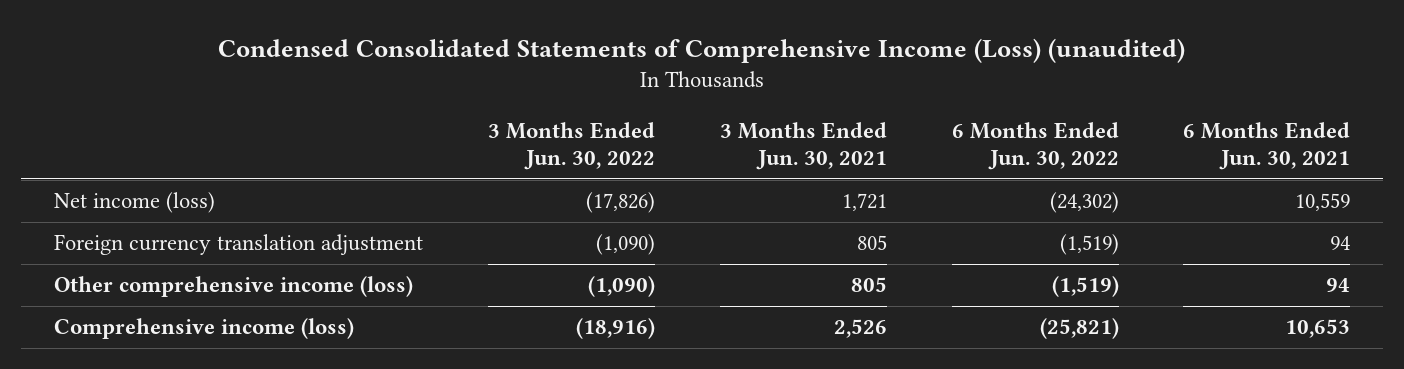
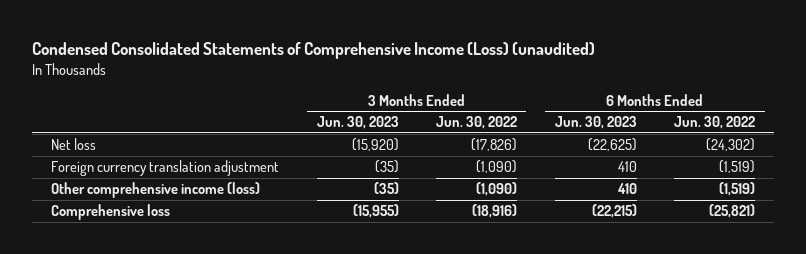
- | 3 Months Ended Jun. 30, 2022 | 3 Months Ended Jun. 30, 2021 | 6 Months Ended Jun. 30, 2022 | 6 Months Ended Jun. 30, 2021
+ | 3 Months Ended Jun. 30, 2023 | 3 Months Ended Jun. 30, 2022 | 6 Months Ended Jun. 30, 2023 | 6 Months Ended Jun. 30, 2022
- Net income (loss) | (17,826) | 1,721 | (24,302) | 10,559
+ Net loss | (15,920) | (17,826) | (22,625) | (24,302)
- Comprehensive income (loss) | (18,916) | 2,526 | (25,821) | 10,653
+ Comprehensive loss | (15,955) | (18,916) | (22,215) | (25,821)

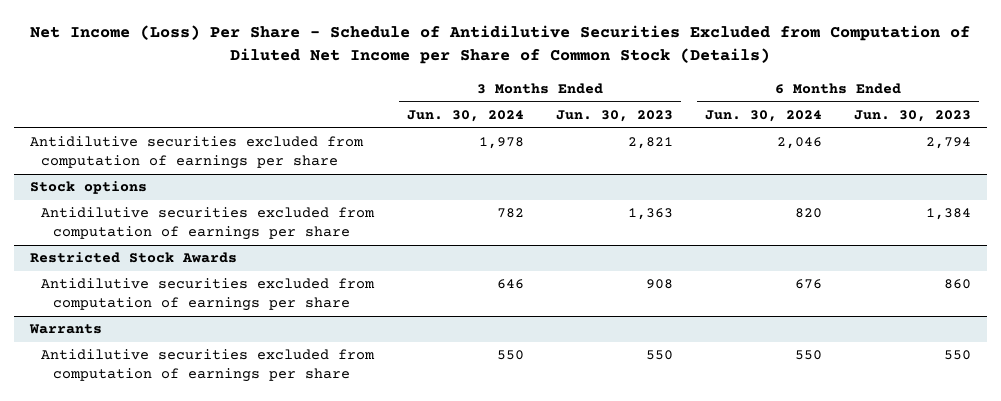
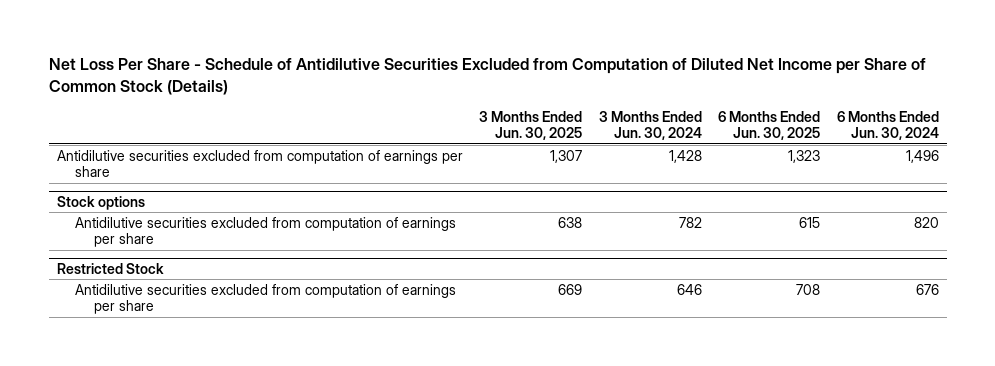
- Net Income (Loss) Per Share - Schedule of Antidilutive Securities Excluded from Computation of Diluted Net Income per Share of Common Stock (Details)
+ Net Loss Per Share - Schedule of Antidilutive Securities Excluded from Computation of Diluted Net Income per Share of Common Stock (Details)
- | 3 Months Ended Jun. 30, 2024 | 3 Months Ended Jun. 30, 2023 | 6 Months Ended Jun. 30, 2024 | 6 Months Ended Jun. 30, 2023
+ | 3 Months Ended Jun. 30, 2025 | 3 Months Ended Jun. 30, 2024 | 6 Months Ended Jun. 30, 2025 | 6 Months Ended Jun. 30, 2024
- Antidilutive securities excluded from computation of earnings per share | 1,978 | 2,821 | 2,046 | 2,794
+ Antidilutive securities excluded from computation of earnings per share | 1,307 | 1,428 | 1,323 | 1,496
- Restricted Stock Awards
+ Restricted Stock
- Warrants
- Antidilutive securities excluded from computation of earnings per share | 550 | 550 | 550 | 550

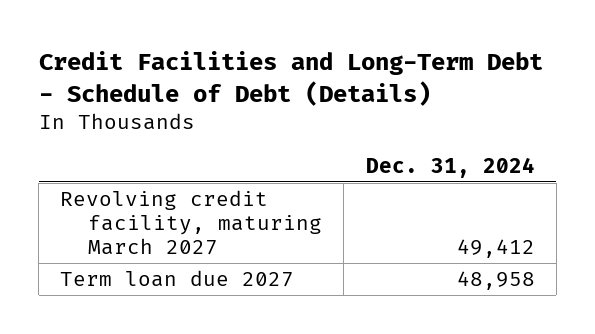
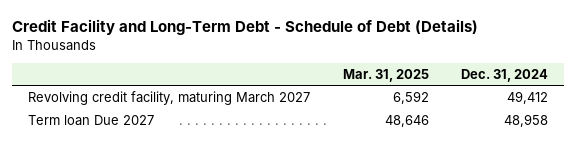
- Credit Facilities and Long-Term Debt - Schedule of Debt (Details)
+ Credit Facility and Long-Term Debt - Schedule of Debt (Details)
- | Dec. 31, 2024
+ | Mar. 31, 2025 | Dec. 31, 2024
- Term loan due 2027 | 48,958
+ Term loan Due 2027 | 48,646 | 48,958

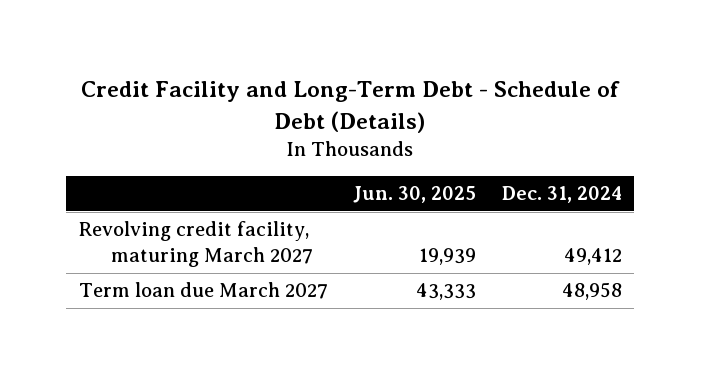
- | Mar. 31, 2025 | Dec. 31, 2024
+ | Jun. 30, 2025 | Dec. 31, 2024
- Term loan Due 2027 | 48,646 | 48,958
+ Term loan due March 2027 | 43,333 | 48,958

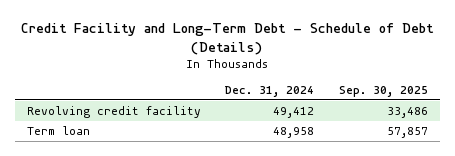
- | Jun. 30, 2025 | Dec. 31, 2024
+ | Dec. 31, 2024 | Sep. 30, 2025
- Revolving credit facility, maturing March 2027 | 19,939 | 49,412
- Term loan due March 2027 | 43,333 | 48,958
+ Revolving credit facility | 49,412 | 33,486
+ Term loan | 48,958 | 57,857

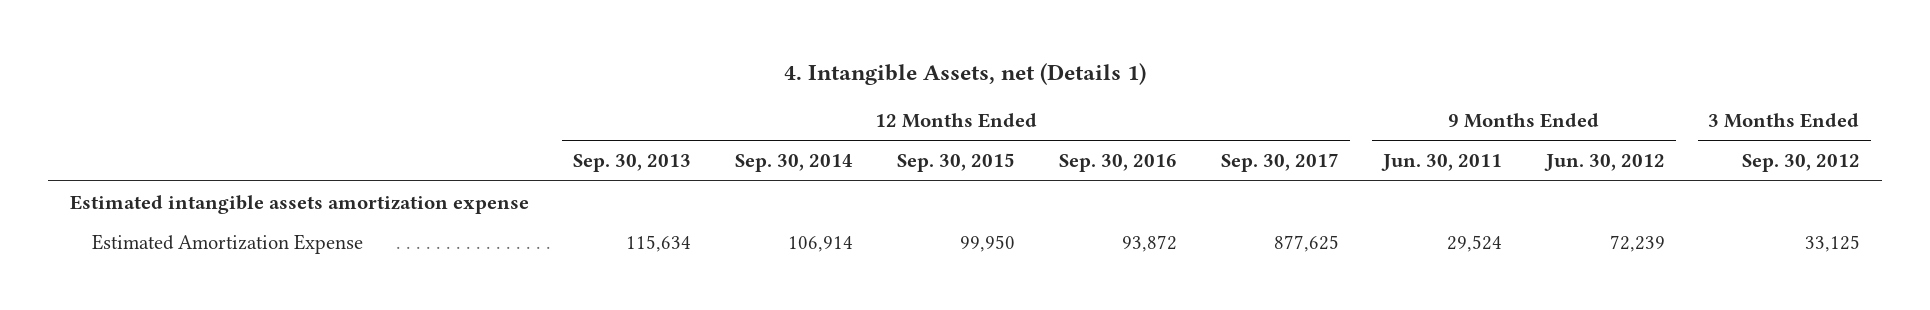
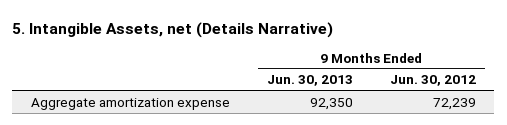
- 4. Intangible Assets, net (Details 1)
+ 5. Intangible Assets, net (Details Narrative)
- | 12 Months Ended Sep. 30, 2013 | 12 Months Ended Sep. 30, 2014 | 12 Months Ended Sep. 30, 2015 | 12 Months Ended Sep. 30, 2016 | 12 Months Ended Sep. 30, 2017 | 9 Months Ended Jun. 30, 2011 | 9 Months Ended Jun. 30, 2012 | 3 Months Ended Sep. 30, 2012
+ | 9 Months Ended Jun. 30, 2013 | 9 Months Ended Jun. 30, 2012
- Estimated intangible assets amortization expense
- Estimated Amortization Expense | 115,634 | 106,914 | 99,950 | 93,872 | 877,625 | 29,524 | 72,239 | 33,125
+ Aggregate amortization expense | 92,350 | 72,239

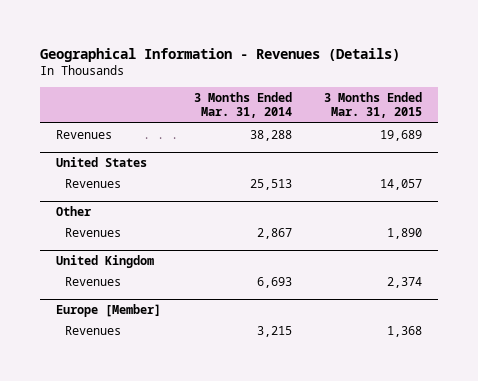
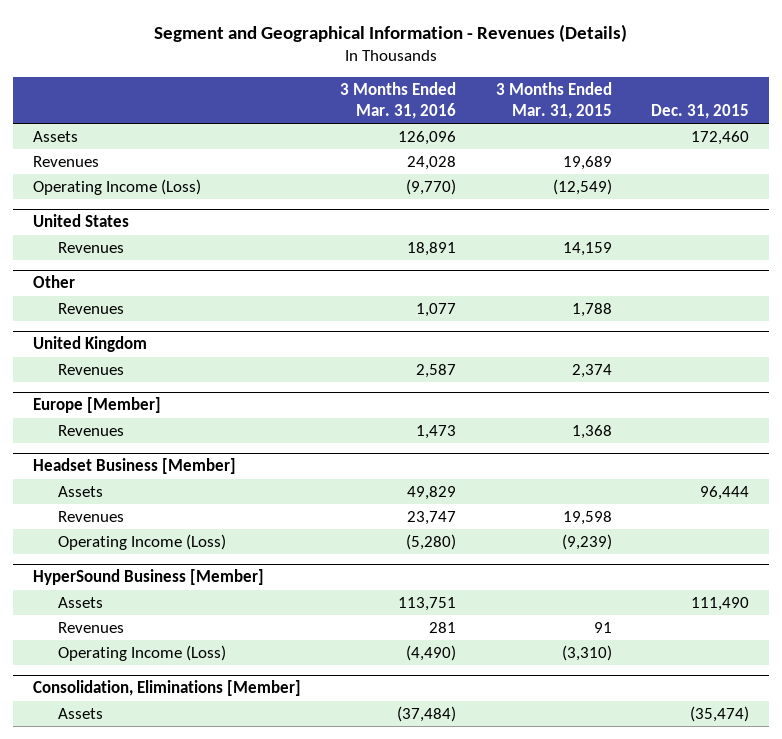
- Geographical Information - Revenues (Details)
+ Segment and Geographical Information - Revenues (Details)
- | 3 Months Ended Mar. 31, 2014 | 3 Months Ended Mar. 31, 2015
+ | 3 Months Ended Mar. 31, 2016 | 3 Months Ended Mar. 31, 2015 | Dec. 31, 2015
+ Assets | 126,096 | | 172,460
+ Operating Income (Loss) | (9,770) | (12,549) |
@ United States
- Revenues | 25,513 | 14,057
+ Revenues | 18,891 | 14,159 |
@ Other
- Revenues | 2,867 | 1,890
+ Revenues | 1,077 | 1,788 |
+ Headset Business [Member]
+ Assets | 49,829 | | 96,444
+ Revenues | 23,747 | 19,598 |
+ Operating Income (Loss) | (5,280) | (9,239) |
+ HyperSound Business [Member]
+ Assets | 113,751 | | 111,490
+ Revenues | 281 | 91 |
+ Operating Income (Loss) | (4,490) | (3,310) |
+ Consolidation, Eliminations [Member]
+ Assets | (37,484) | | (35,474)

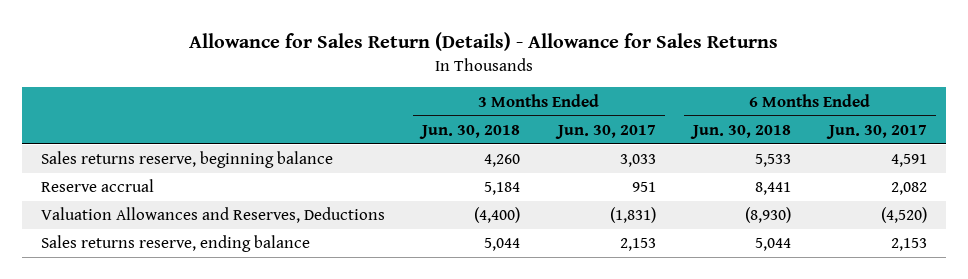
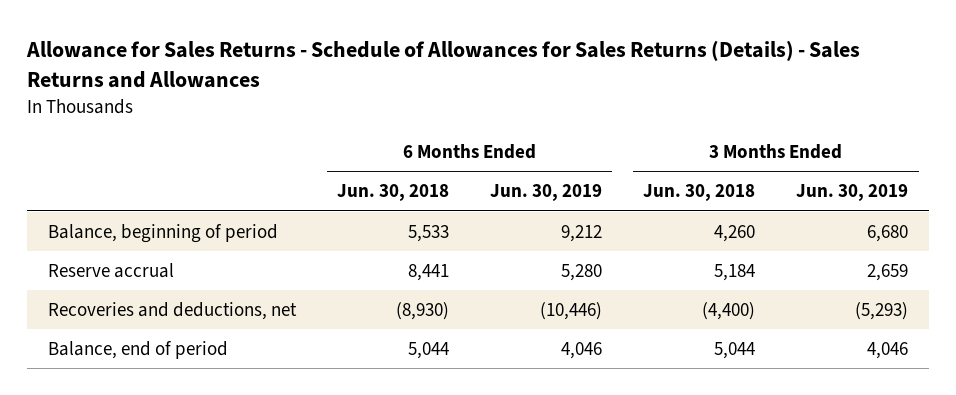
- Allowance for Sales Return (Details) - Allowance for Sales Returns
+ Allowance for Sales Returns - Schedule of Allowances for Sales Returns (Details) - Sales Returns and Allowances
- | 3 Months Ended Jun. 30, 2018 | 3 Months Ended Jun. 30, 2017 | 6 Months Ended Jun. 30, 2018 | 6 Months Ended Jun. 30, 2017
+ | 6 Months Ended Jun. 30, 2018 | 6 Months Ended Jun. 30, 2019 | 3 Months Ended Jun. 30, 2018 | 3 Months Ended Jun. 30, 2019
- Sales returns reserve, beginning balance | 4,260 | 3,033 | 5,533 | 4,591
+ Balance, beginning of period | 5,533 | 9,212 | 4,260 | 6,680
- Valuation Allowances and Reserves, Deductions | (4,400) | (1,831) | (8,930) | (4,520)
- Sales returns reserve, ending balance | 5,044 | 2,153 | 5,044 | 2,153
+ Recoveries and deductions, net | (8,930) | (10,446) | (4,400) | (5,293)
+ Balance, end of period | 5,044 | 4,046 | 5,044 | 4,046

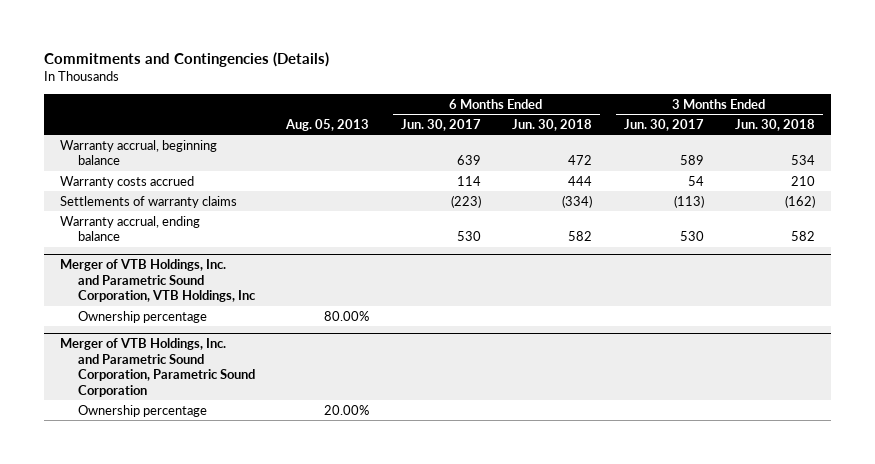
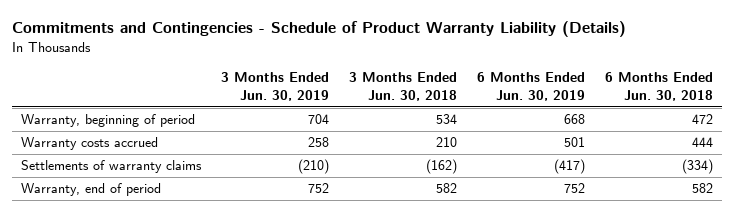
- Commitments and Contingencies (Details)
+ Commitments and Contingencies - Schedule of Product Warranty Liability (Details)
- | Aug. 05, 2013 | 6 Months Ended Jun. 30, 2017 | 6 Months Ended Jun. 30, 2018 | 3 Months Ended Jun. 30, 2017 | 3 Months Ended Jun. 30, 2018
+ | 3 Months Ended Jun. 30, 2019 | 3 Months Ended Jun. 30, 2018 | 6 Months Ended Jun. 30, 2019 | 6 Months Ended Jun. 30, 2018
- Warranty accrual, beginning balance | | 639 | 472 | 589 | 534
+ Warranty, beginning of period | 704 | 534 | 668 | 472
- Warranty accrual, ending balance | | 530 | 582 | 530 | 582
- Merger of VTB Holdings, Inc. and Parametric Sound Corporation, VTB Holdings, Inc
- Ownership percentage | 80.00% | | | |
- Merger of VTB Holdings, Inc. and Parametric Sound Corporation, Parametric Sound Corporation
- Ownership percentage | 20.00% | | | |
+ Warranty, end of period | 752 | 582 | 752 | 582

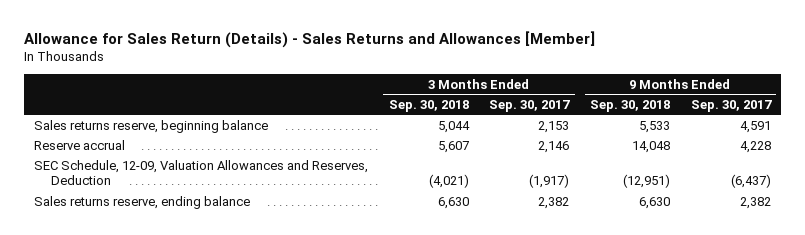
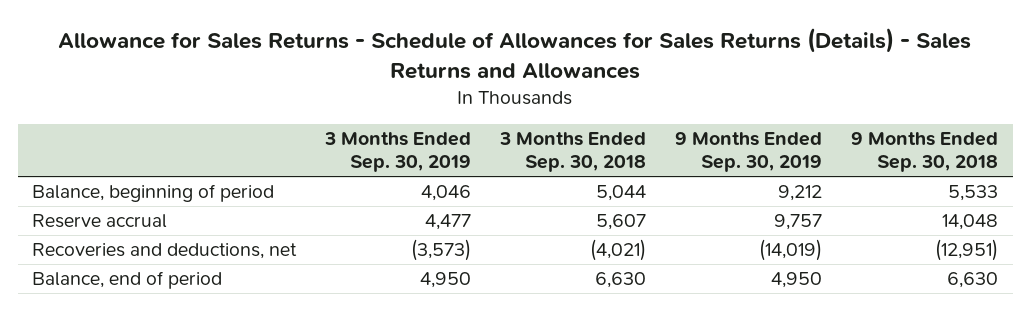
- Allowance for Sales Return (Details) - Sales Returns and Allowances [Member]
+ Allowance for Sales Returns - Schedule of Allowances for Sales Returns (Details) - Sales Returns and Allowances
- | 3 Months Ended Sep. 30, 2018 | 3 Months Ended Sep. 30, 2017 | 9 Months Ended Sep. 30, 2018 | 9 Months Ended Sep. 30, 2017
+ | 3 Months Ended Sep. 30, 2019 | 3 Months Ended Sep. 30, 2018 | 9 Months Ended Sep. 30, 2019 | 9 Months Ended Sep. 30, 2018
- Sales returns reserve, beginning balance | 5,044 | 2,153 | 5,533 | 4,591
+ Balance, beginning of period | 4,046 | 5,044 | 9,212 | 5,533
- SEC Schedule, 12-09, Valuation Allowances and Reserves, Deduction | (4,021) | (1,917) | (12,951) | (6,437)
- Sales returns reserve, ending balance | 6,630 | 2,382 | 6,630 | 2,382
+ Recoveries and deductions, net | (3,573) | (4,021) | (14,019) | (12,951)
+ Balance, end of period | 4,950 | 6,630 | 4,950 | 6,630

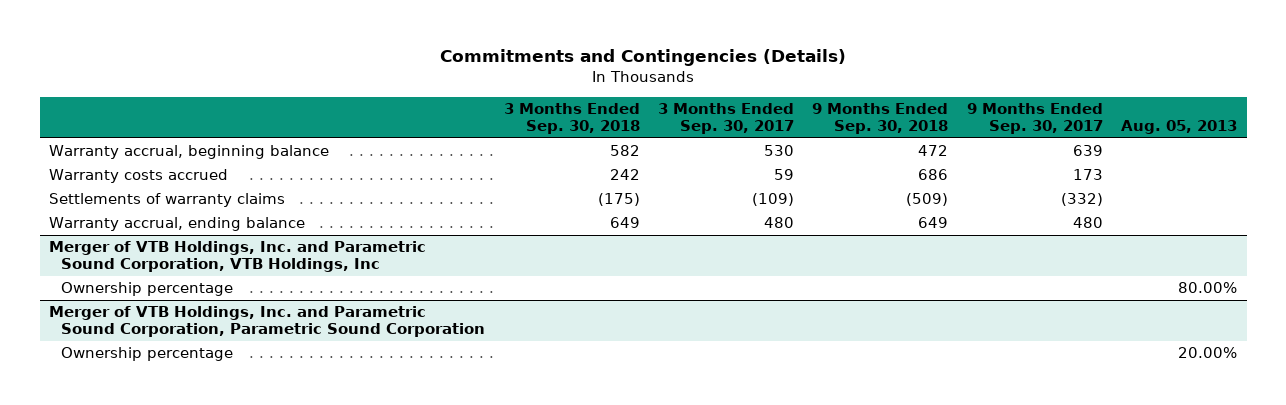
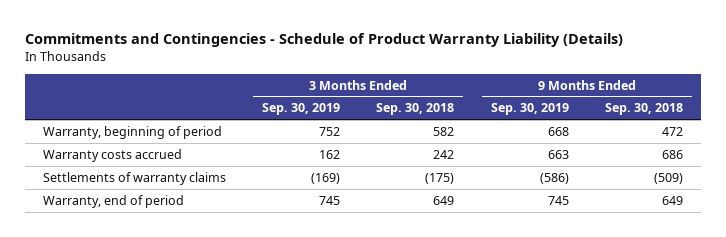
- Commitments and Contingencies (Details)
+ Commitments and Contingencies - Schedule of Product Warranty Liability (Details)
- | 3 Months Ended Sep. 30, 2018 | 3 Months Ended Sep. 30, 2017 | 9 Months Ended Sep. 30, 2018 | 9 Months Ended Sep. 30, 2017 | Aug. 05, 2013
+ | 3 Months Ended Sep. 30, 2019 | 3 Months Ended Sep. 30, 2018 | 9 Months Ended Sep. 30, 2019 | 9 Months Ended Sep. 30, 2018
- Warranty accrual, beginning balance | 582 | 530 | 472 | 639 |
+ Warranty, beginning of period | 752 | 582 | 668 | 472
- Warranty accrual, ending balance | 649 | 480 | 649 | 480 |
- Merger of VTB Holdings, Inc. and Parametric Sound Corporation, VTB Holdings, Inc
- Ownership percentage | | | | | 80.00%
- Merger of VTB Holdings, Inc. and Parametric Sound Corporation, Parametric Sound Corporation
- Ownership percentage | | | | | 20.00%
+ Warranty, end of period | 745 | 649 | 745 | 649

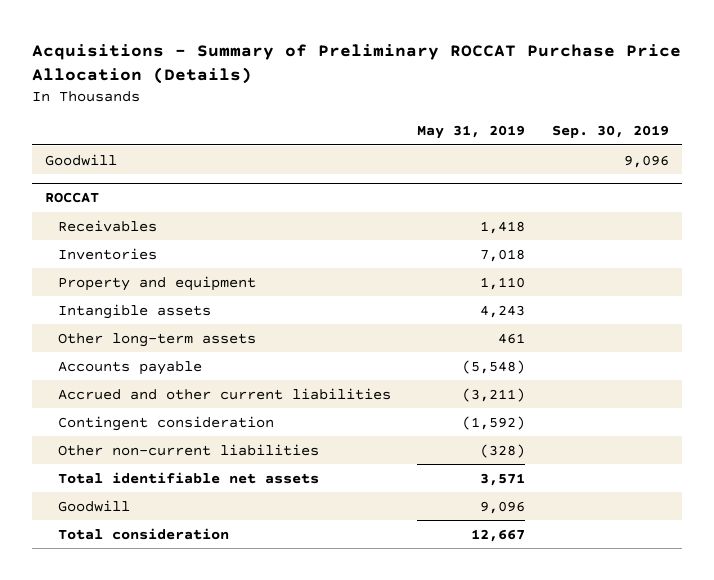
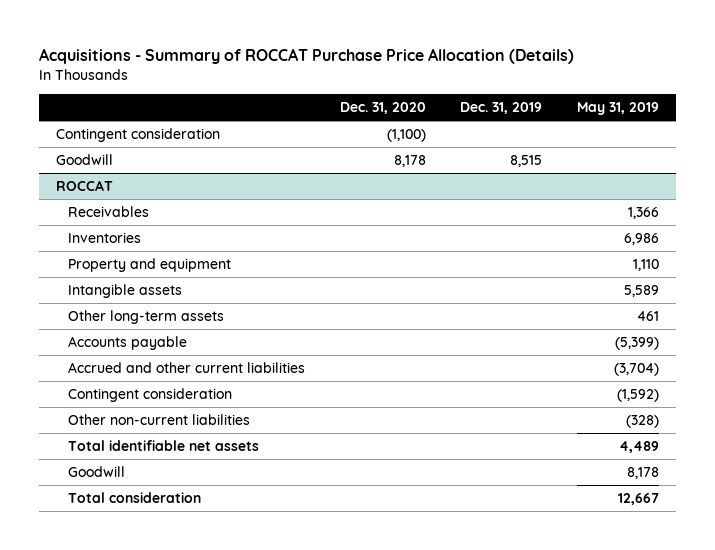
- Acquisitions - Summary of Preliminary ROCCAT Purchase Price Allocation (Details)
+ Acquisitions - Summary of ROCCAT Purchase Price Allocation (Details)
- | May 31, 2019 | Sep. 30, 2019
+ | Dec. 31, 2020 | Dec. 31, 2019 | May 31, 2019
+ Contingent consideration | (1,100) | |
@ ROCCAT
- Receivables | 1,418 |
- Inventories | 7,018 |
+ Receivables | | | 1,366
+ Inventories | | | 6,986
- Intangible assets | 4,243 |
+ Intangible assets | | | 5,589
- Accounts payable | (5,548) |
- Accrued and other current liabilities | (3,211) |
+ Accounts payable | | | (5,399)
+ Accrued and other current liabilities | | | (3,704)
- Total identifiable net assets | 3,571 |
- Goodwill | 9,096 |
+ Total identifiable net assets | | | 4,489
+ Goodwill | | | 8,178

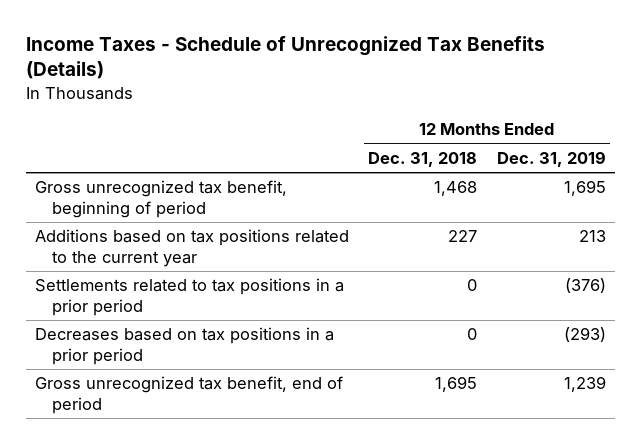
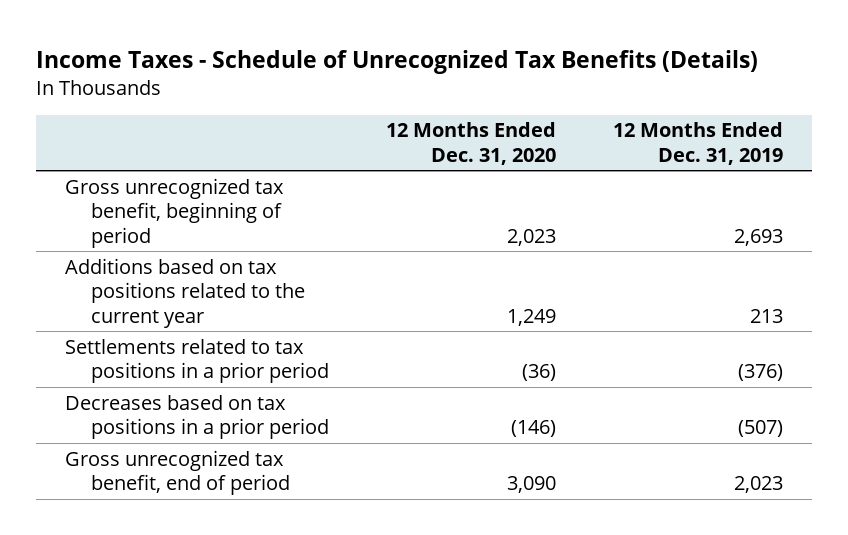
- | 12 Months Ended Dec. 31, 2018 | 12 Months Ended Dec. 31, 2019
+ | 12 Months Ended Dec. 31, 2020 | 12 Months Ended Dec. 31, 2019
- Gross unrecognized tax benefit, beginning of period | 1,468 | 1,695
+ Gross unrecognized tax benefit, beginning of period | 2,023 | 2,693
- Decreases based on tax positions in a prior period | 0 | (293)
- Gross unrecognized tax benefit, end of period | 1,695 | 1,239
+ Decreases based on tax positions in a prior period | (146) | (507)
+ Gross unrecognized tax benefit, end of period | 3,090 | 2,023

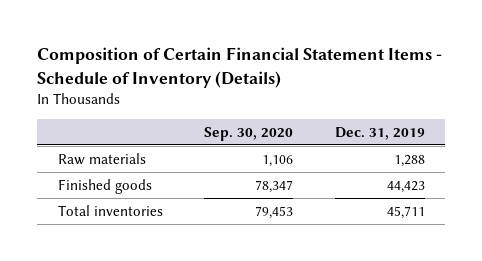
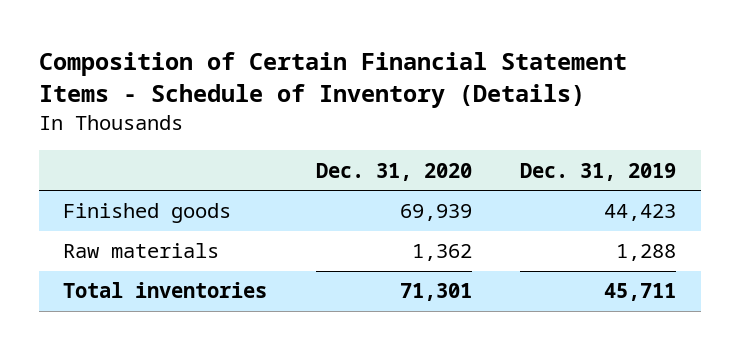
- | Sep. 30, 2020 | Dec. 31, 2019
+ | Dec. 31, 2020 | Dec. 31, 2019
moved down: Raw materials | 1,362 | 1,288

